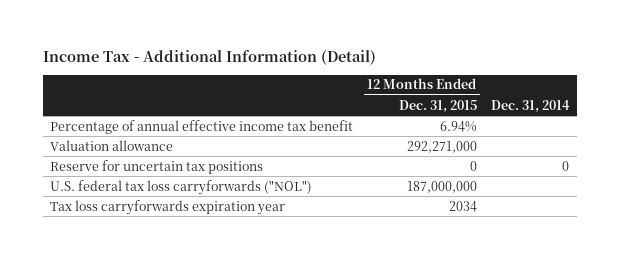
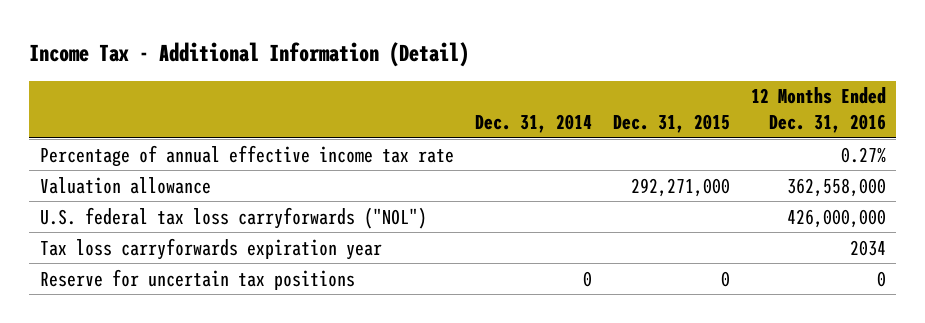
- | 12 Months Ended Dec. 31, 2015 | Dec. 31, 2014
+ | Dec. 31, 2014 | Dec. 31, 2015 | 12 Months Ended Dec. 31, 2016
- Percentage of annual effective income tax benefit | 6.94% |
+ Percentage of annual effective income tax rate | | | 0.27%
moved down: Reserve for uncertain tax positions | 0 | 0 | 0

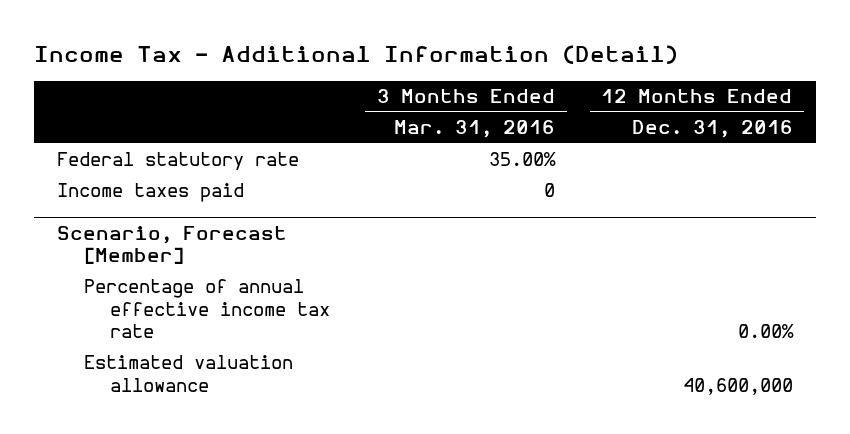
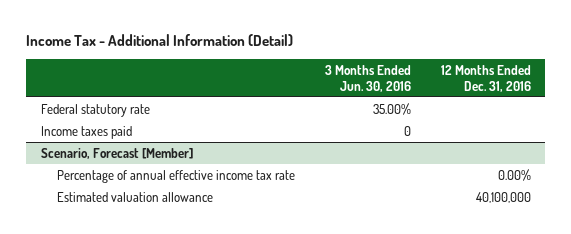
- | 3 Months Ended Mar. 31, 2016 | 12 Months Ended Dec. 31, 2016
+ | 3 Months Ended Jun. 30, 2016 | 12 Months Ended Dec. 31, 2016
@ Scenario, Forecast [Member]
- Estimated valuation allowance | | 40,600,000
+ Estimated valuation allowance | | 40,100,000

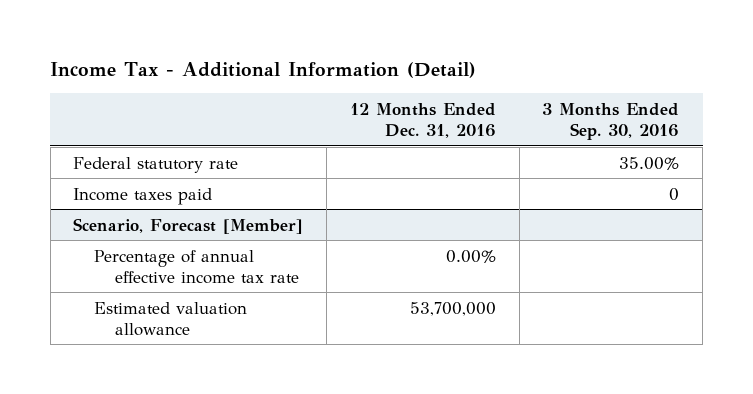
- | 3 Months Ended Jun. 30, 2016 | 12 Months Ended Dec. 31, 2016
+ | 12 Months Ended Dec. 31, 2016 | 3 Months Ended Sep. 30, 2016
@ Scenario, Forecast [Member]
- Estimated valuation allowance | | 40,100,000
+ Estimated valuation allowance | 53,700,000 |

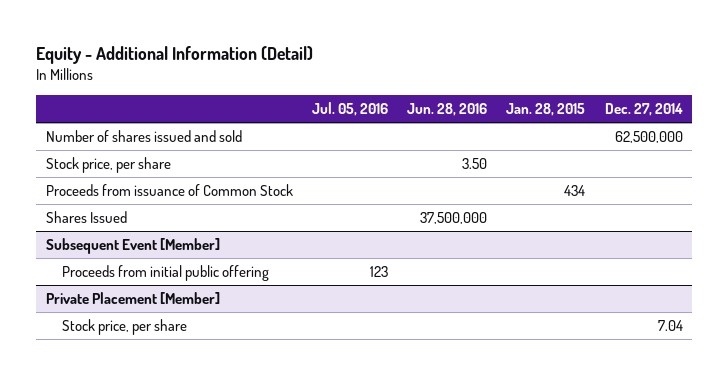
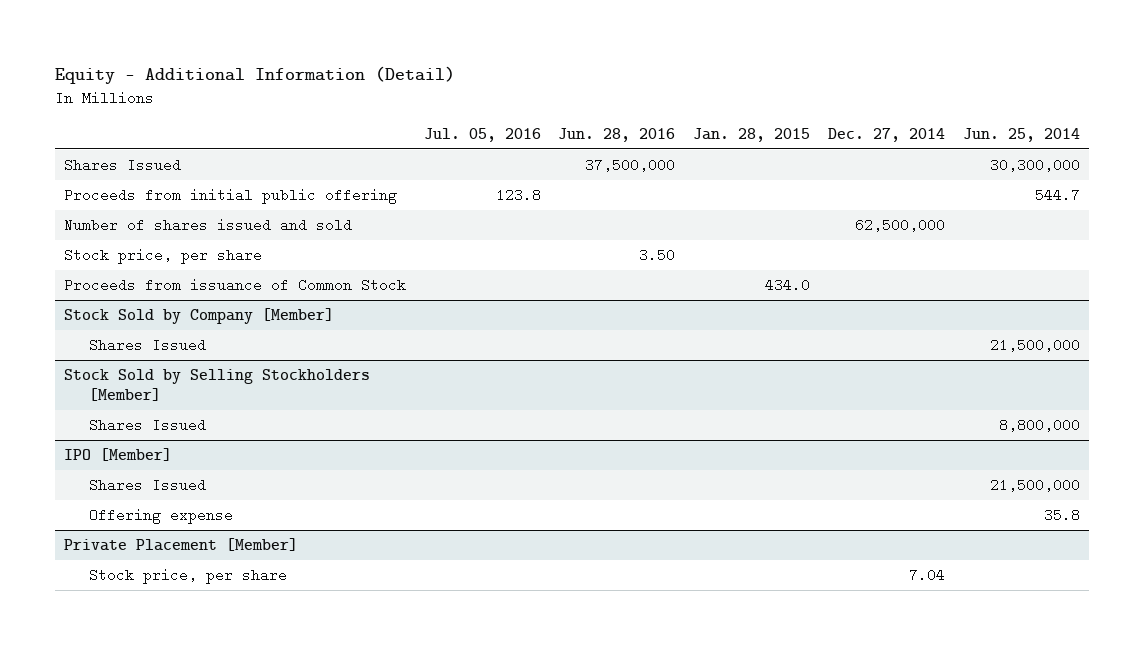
- | Jul. 05, 2016 | Jun. 28, 2016 | Jan. 28, 2015 | Dec. 27, 2014
+ | Jul. 05, 2016 | Jun. 28, 2016 | Jan. 28, 2015 | Dec. 27, 2014 | Jun. 25, 2014
moved up: Shares Issued | | 37,500,000 | | | 30,300,000
+ Proceeds from initial public offering | 123.8 | | | | 544.7
- Proceeds from issuance of Common Stock | | | 434 |
- Subsequent Event [Member]
- Proceeds from initial public offering | 123 | | |
+ Proceeds from issuance of Common Stock | | | 434.0 | |
+ Stock Sold by Company [Member]
+ Shares Issued | | | | | 21,500,000
+ Stock Sold by Selling Stockholders [Member]
+ Shares Issued | | | | | 8,800,000
+ IPO [Member]
+ Shares Issued | | | | | 21,500,000
+ Offering expense | | | | | 35.8

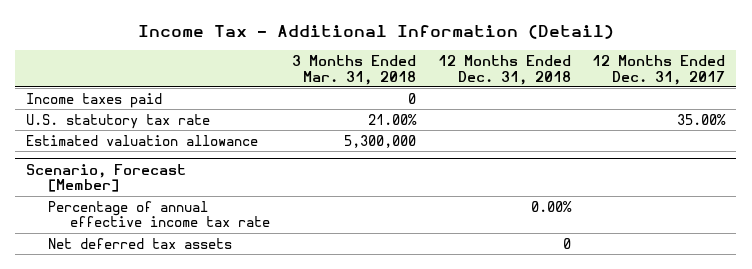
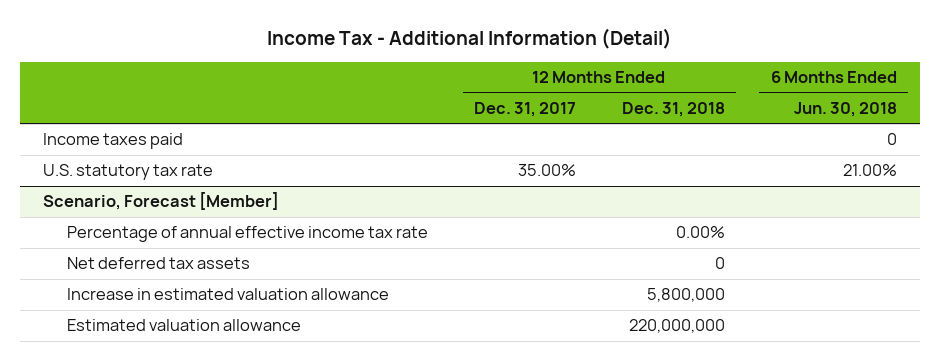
- | 3 Months Ended Mar. 31, 2018 | 12 Months Ended Dec. 31, 2018 | 12 Months Ended Dec. 31, 2017
+ | 12 Months Ended Dec. 31, 2017 | 12 Months Ended Dec. 31, 2018 | 6 Months Ended Jun. 30, 2018
- Estimated valuation allowance | 5,300,000 | |
@ Scenario, Forecast [Member]
+ Increase in estimated valuation allowance | | 5,800,000 |
+ Estimated valuation allowance | | 220,000,000 |

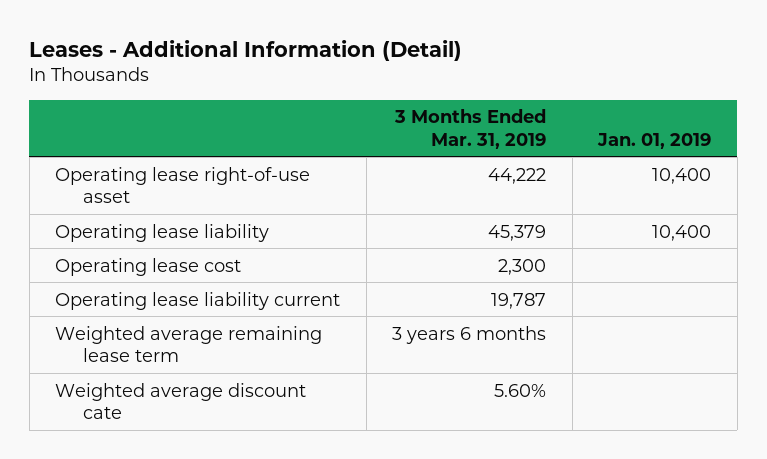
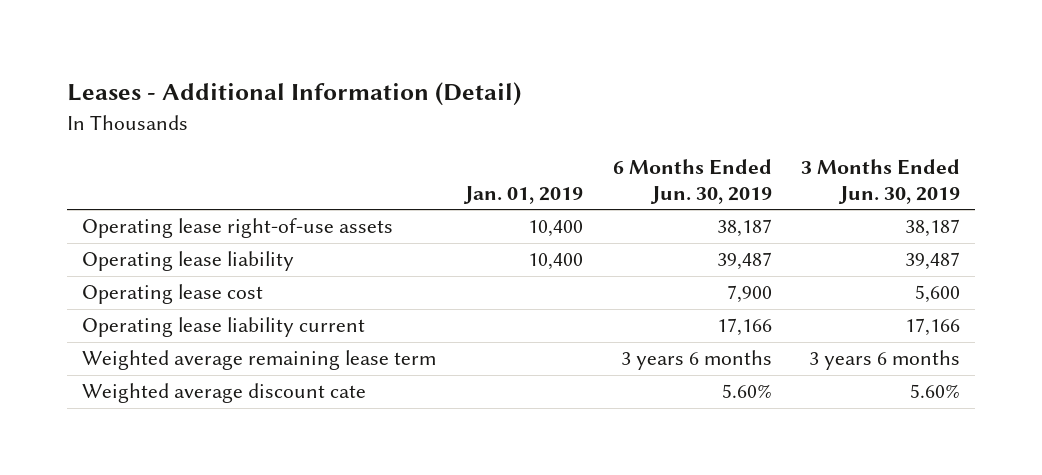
- | 3 Months Ended Mar. 31, 2019 | Jan. 01, 2019
+ | Jan. 01, 2019 | 6 Months Ended Jun. 30, 2019 | 3 Months Ended Jun. 30, 2019
- Operating lease right-of-use asset | 44,222 | 10,400
+ Operating lease right-of-use assets | 10,400 | 38,187 | 38,187

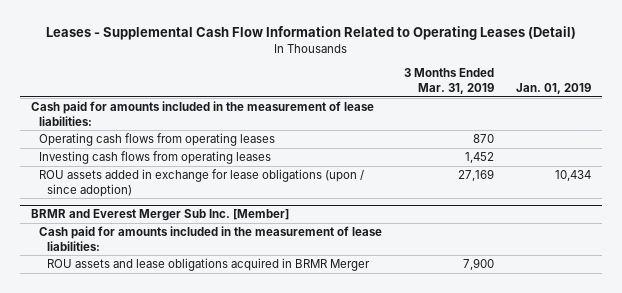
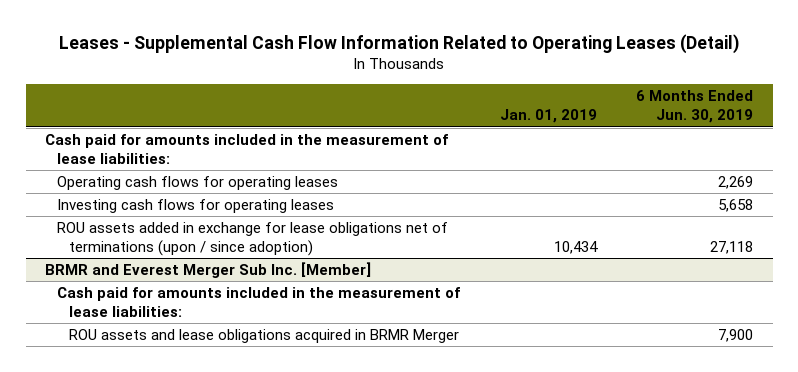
- | 3 Months Ended Mar. 31, 2019 | Jan. 01, 2019
+ | Jan. 01, 2019 | 6 Months Ended Jun. 30, 2019
- Operating cash flows from operating leases | 870 |
- Investing cash flows from operating leases | 1,452 |
- ROU assets added in exchange for lease obligations (upon / since adoption) | 27,169 | 10,434
+ Operating cash flows for operating leases | | 2,269
+ Investing cash flows for operating leases | | 5,658
+ ROU assets added in exchange for lease obligations net of terminations (upon / since adoption) | 10,434 | 27,118

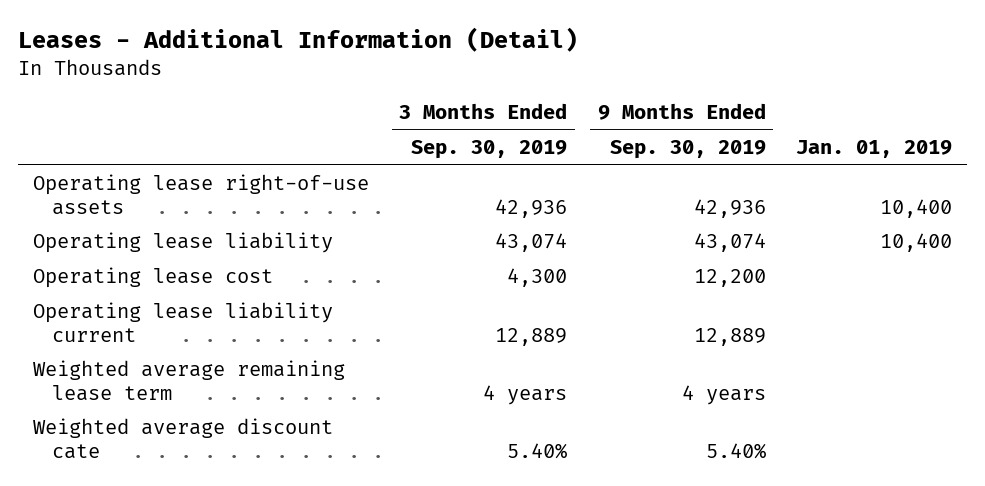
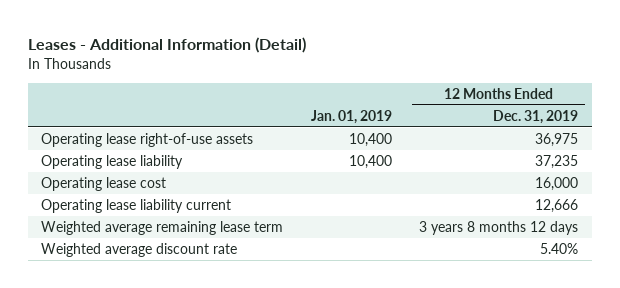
- | 3 Months Ended Sep. 30, 2019 | 9 Months Ended Sep. 30, 2019 | Jan. 01, 2019
+ | Jan. 01, 2019 | 12 Months Ended Dec. 31, 2019
- Weighted average discount cate | 5.40% | 5.40% |
+ Weighted average discount rate | | 5.40%

